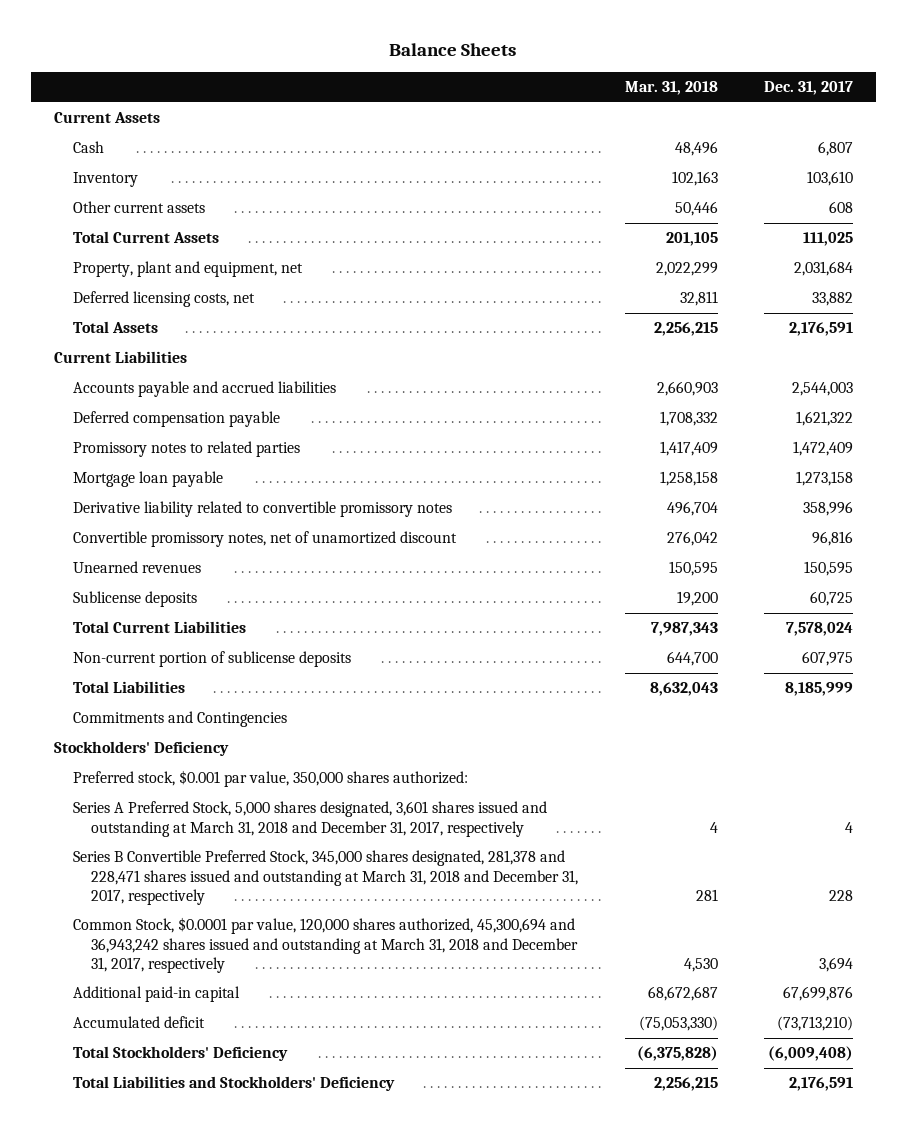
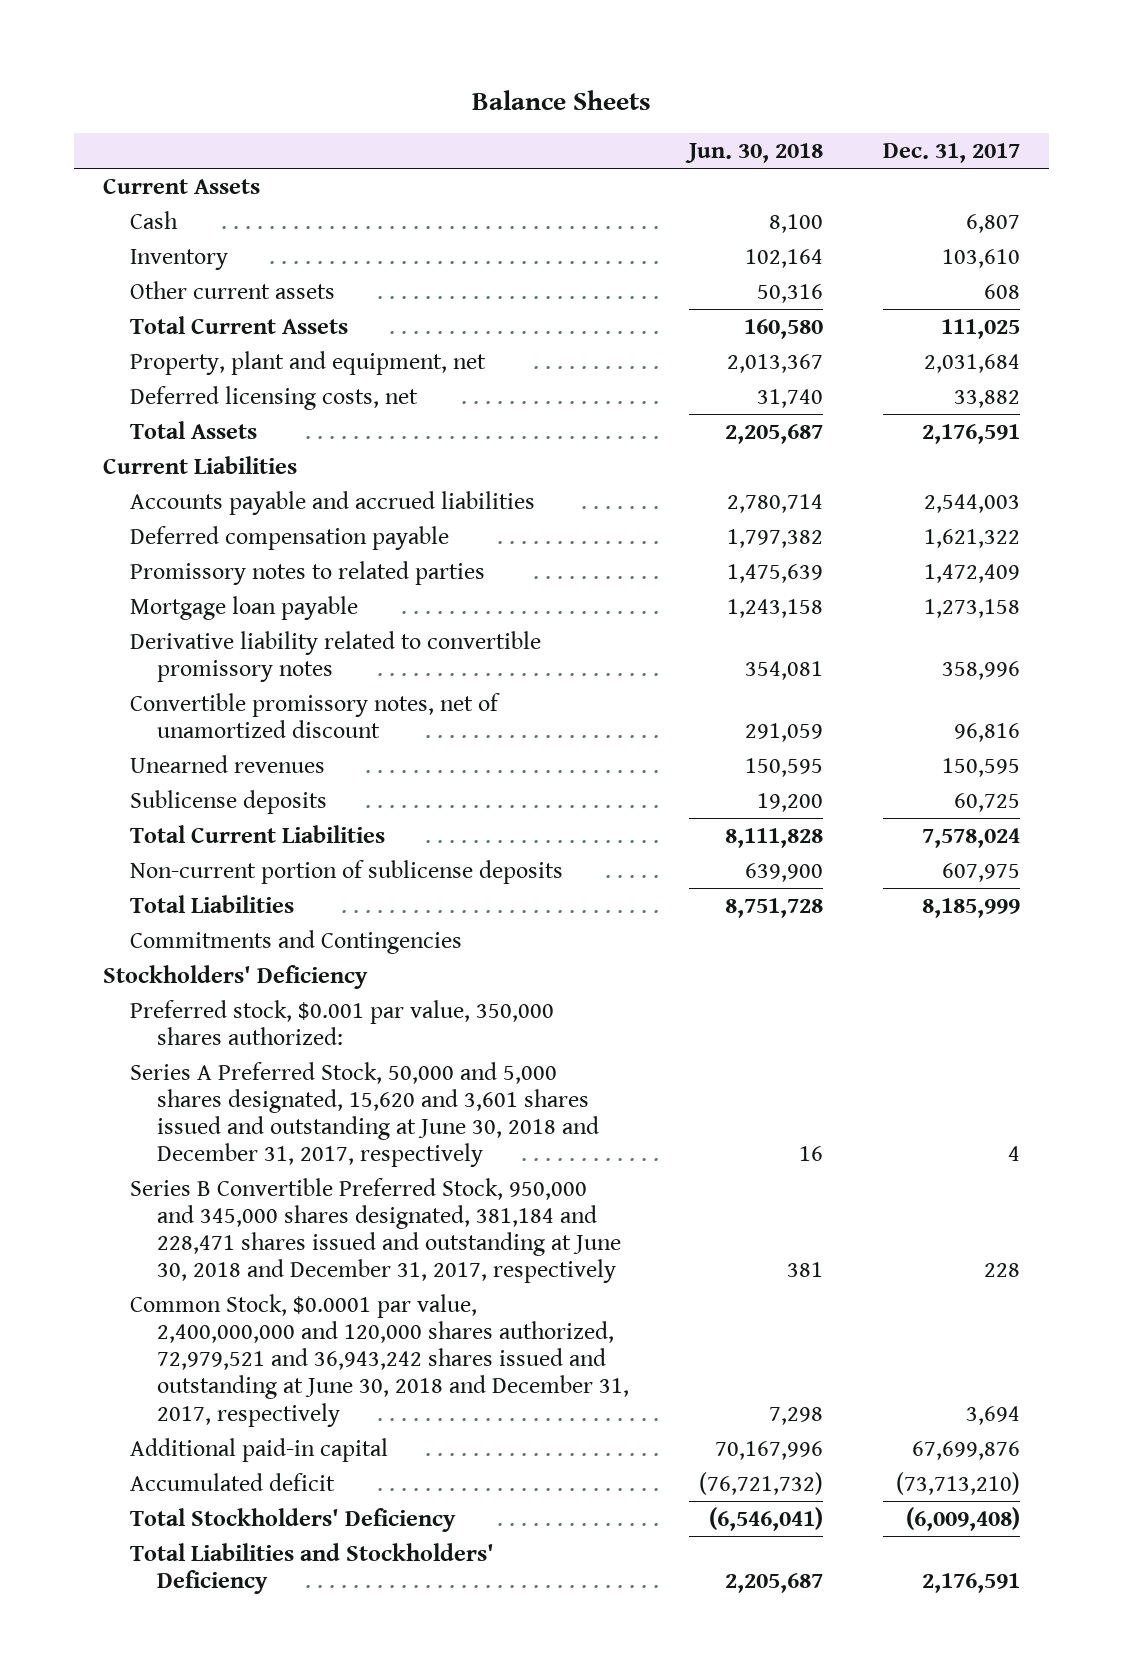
- | Mar. 31, 2018 | Dec. 31, 2017
+ | Jun. 30, 2018 | Dec. 31, 2017
- Series A Preferred Stock, 5,000 shares designated, 3,601 shares issued and outstanding at March 31, 2018 and December 31, 2017, respectively | 4 | 4
- Series B Convertible Preferred Stock, 345,000 shares designated, 281,378 and 228,471 shares issued and outstanding at March 31, 2018 and December 31, 2017, respectively | 281 | 228
- Common Stock, $0.0001 par value, 120,000 shares authorized, 45,300,694 and 36,943,242 shares issued and outstanding at March 31, 2018 and December 31, 2017, respectively | 4,530 | 3,694
+ Series A Preferred Stock, 50,000 and 5,000 shares designated, 15,620 and 3,601 shares issued and outstanding at June 30, 2018 and December 31, 2017, respectively | 16 | 4
+ Series B Convertible Preferred Stock, 950,000 and 345,000 shares designated, 381,184 and 228,471 shares issued and outstanding at June 30, 2018 and December 31, 2017, respectively | 381 | 228
+ Common Stock, $0.0001 par value, 2,400,000,000 and 120,000 shares authorized, 72,979,521 and 36,943,242 shares issued and outstanding at June 30, 2018 and December 31, 2017, respectively | 7,298 | 3,694

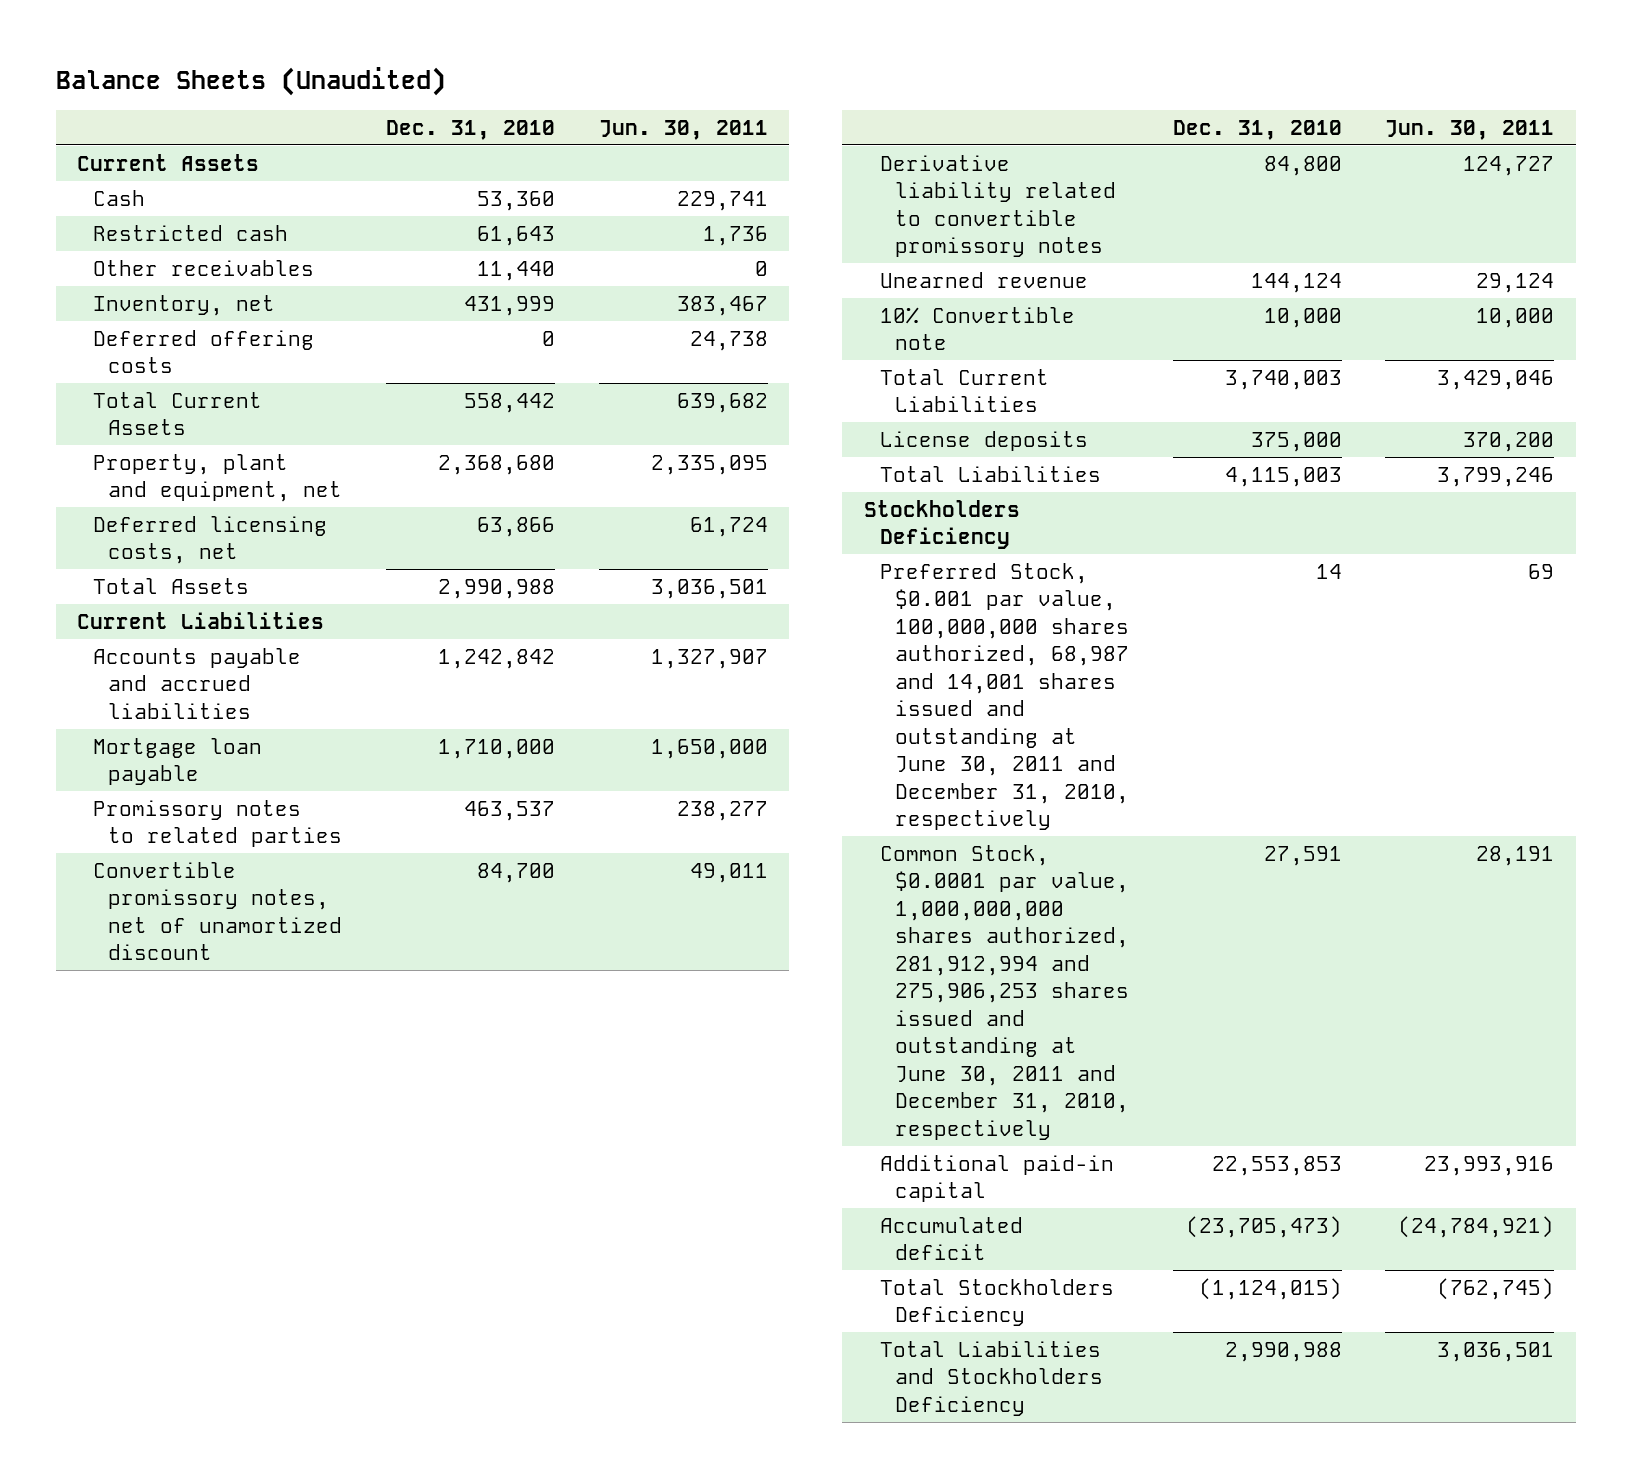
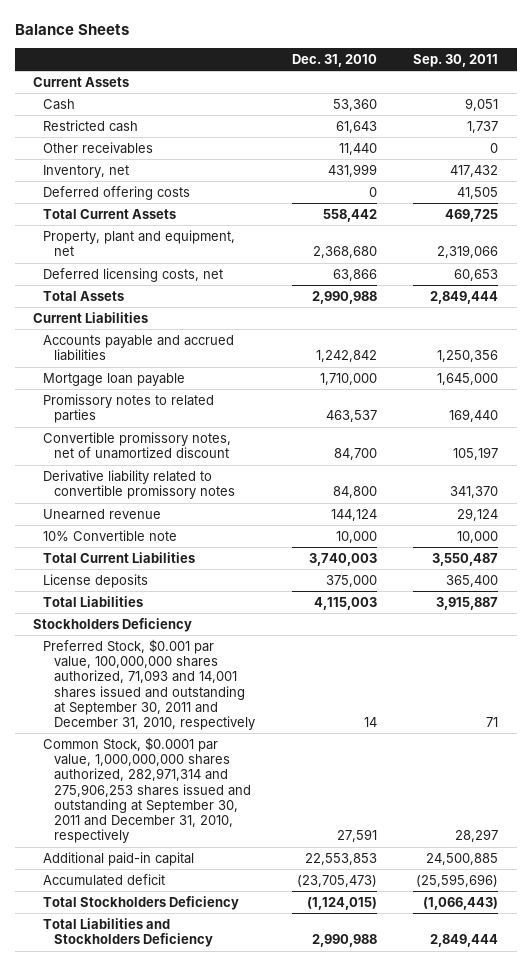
- Balance Sheets (Unaudited)
+ Balance Sheets
- | Dec. 31, 2010 | Jun. 30, 2011
+ | Dec. 31, 2010 | Sep. 30, 2011
- Preferred Stock, $0.001 par value, 100,000,000 shares authorized, 68,987 and 14,001 shares issued and outstanding at June 30, 2011 and December 31, 2010, respectively | 14 | 69
- Common Stock, $0.0001 par value, 1,000,000,000 shares authorized, 281,912,994 and 275,906,253 shares issued and outstanding at June 30, 2011 and December 31, 2010, respectively | 27,591 | 28,191
+ Preferred Stock, $0.001 par value, 100,000,000 shares authorized, 71,093 and 14,001 shares issued and outstanding at September 30, 2011 and December 31, 2010, respectively | 14 | 71
+ Common Stock, $0.0001 par value, 1,000,000,000 shares authorized, 282,971,314 and 275,906,253 shares issued and outstanding at September 30, 2011 and December 31, 2010, respectively | 27,591 | 28,297

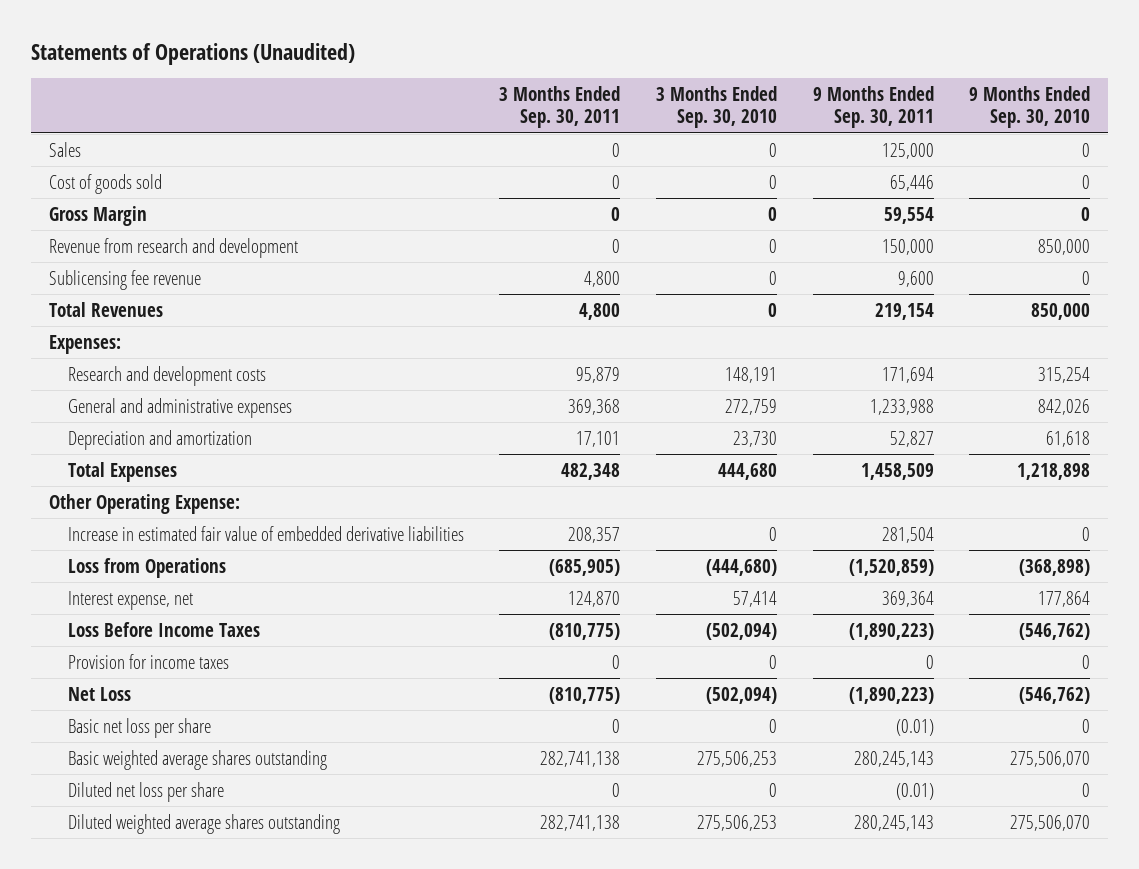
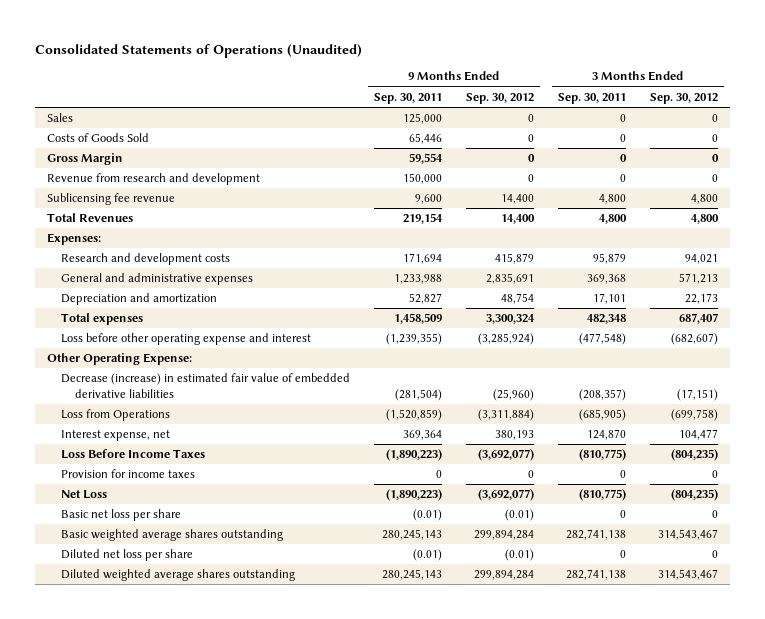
- Statements of Operations (Unaudited)
+ Consolidated Statements of Operations (Unaudited)
- | 3 Months Ended Sep. 30, 2011 | 3 Months Ended Sep. 30, 2010 | 9 Months Ended Sep. 30, 2011 | 9 Months Ended Sep. 30, 2010
+ | 9 Months Ended Sep. 30, 2011 | 9 Months Ended Sep. 30, 2012 | 3 Months Ended Sep. 30, 2011 | 3 Months Ended Sep. 30, 2012
- Cost of goods sold | 0 | 0 | 65,446 | 0
+ Costs of Goods Sold | 65,446 | 0 | 0 | 0
- Total Expenses | 482,348 | 444,680 | 1,458,509 | 1,218,898
+ Total expenses | 1,458,509 | 3,300,324 | 482,348 | 687,407
+ Loss before other operating expense and interest | (1,239,355) | (3,285,924) | (477,548) | (682,607)
- Increase in estimated fair value of embedded derivative liabilities | 208,357 | 0 | 281,504 | 0
+ Decrease (increase) in estimated fair value of embedded derivative liabilities | (281,504) | (25,960) | (208,357) | (17,151)

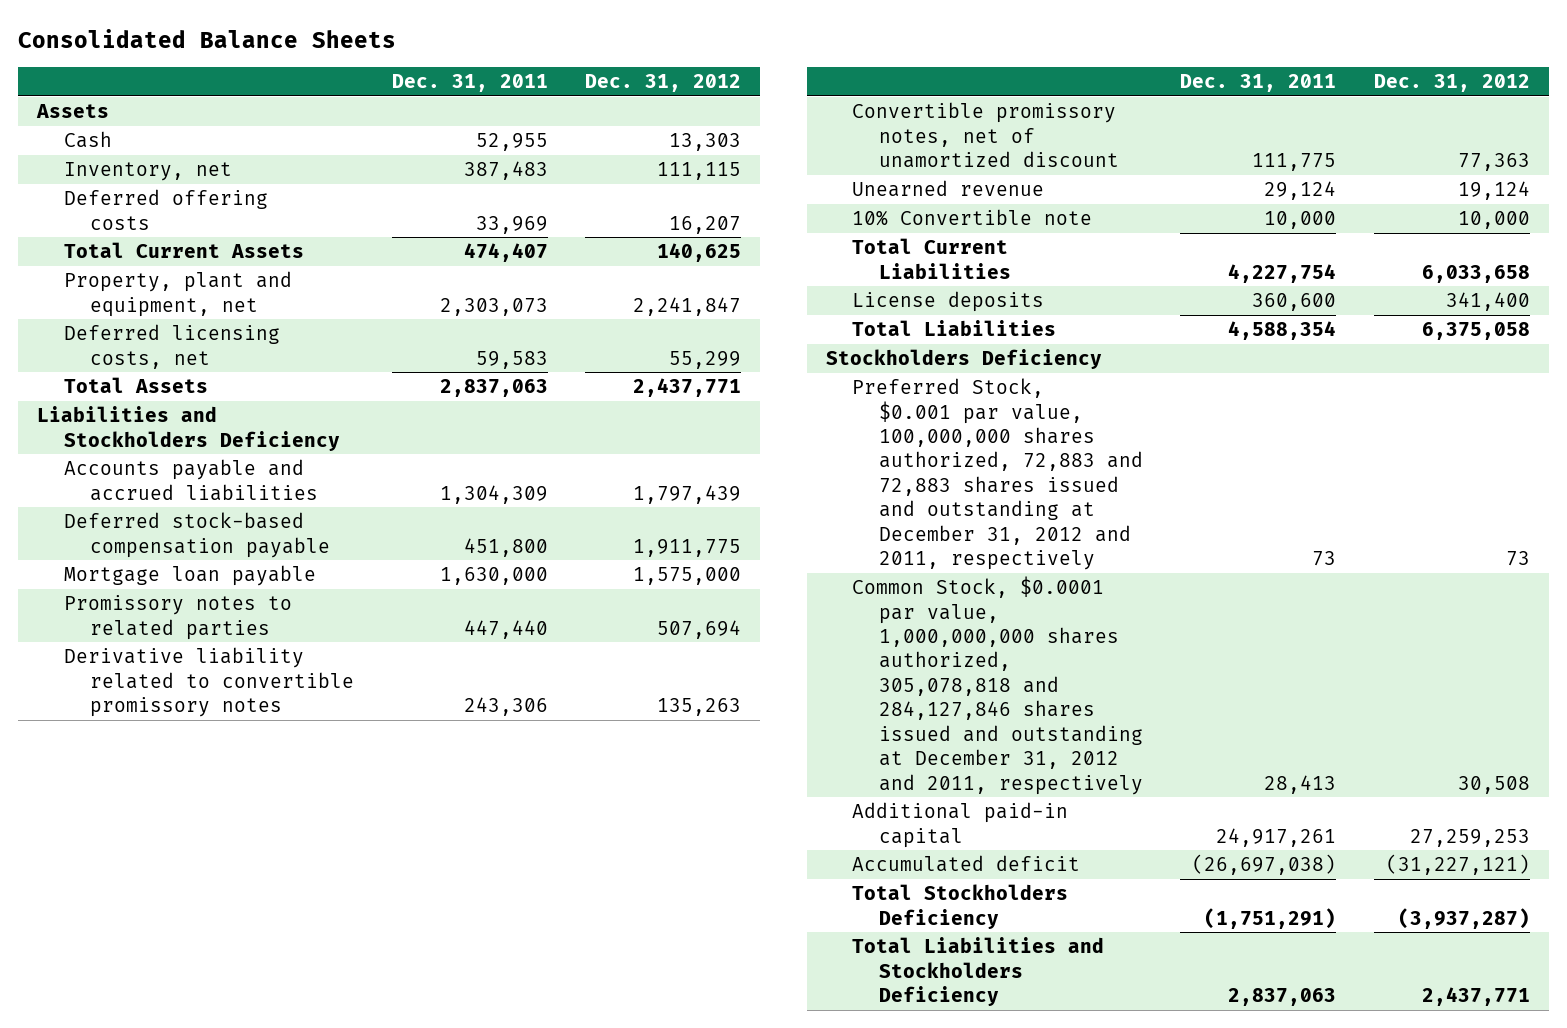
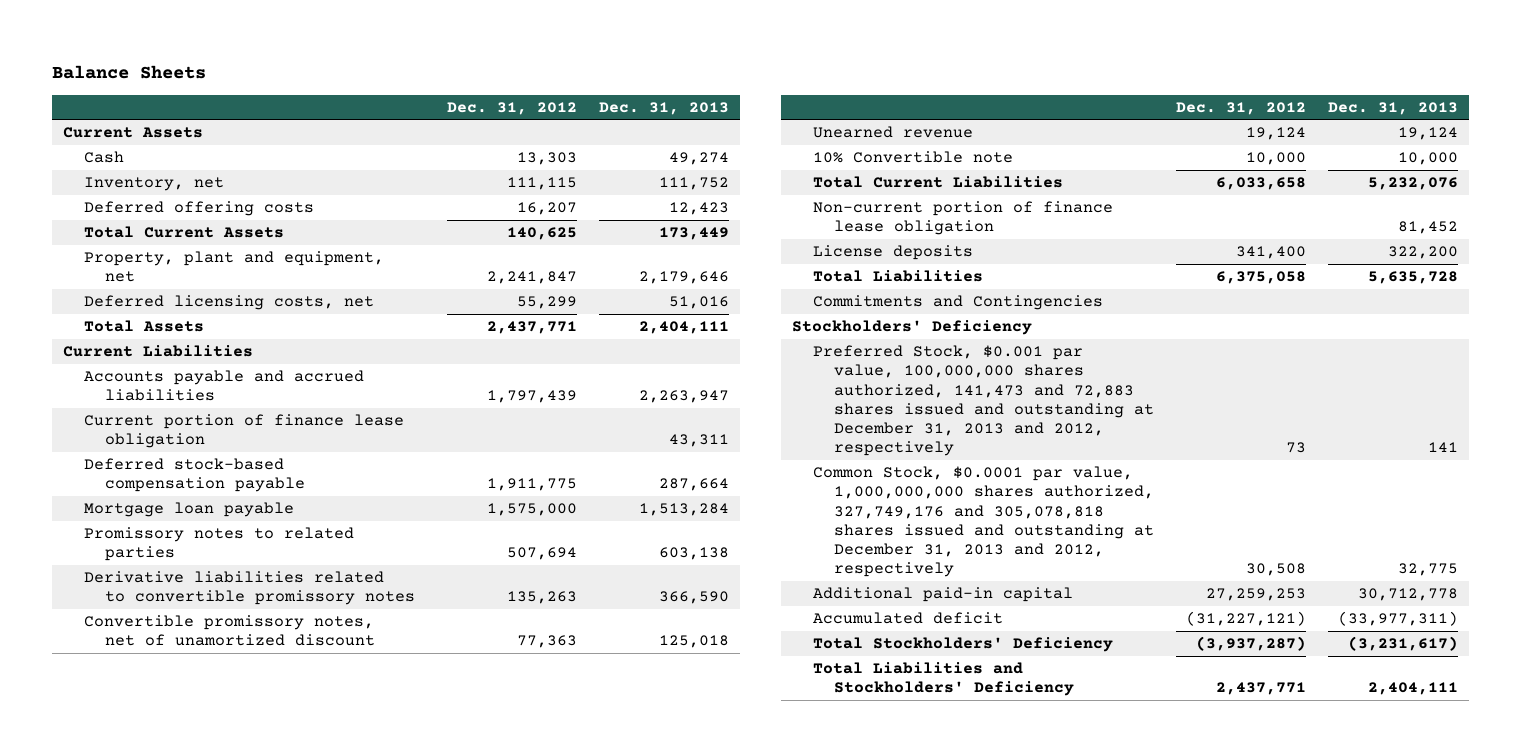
- Consolidated Balance Sheets
+ Balance Sheets
- | Dec. 31, 2011 | Dec. 31, 2012
+ | Dec. 31, 2012 | Dec. 31, 2013
- Assets
+ Current Assets
- Liabilities and Stockholders Deficiency
+ Current Liabilities
+ Current portion of finance lease obligation | | 43,311
- Derivative liability related to convertible promissory notes | 243,306 | 135,263
+ Derivative liabilities related to convertible promissory notes | 135,263 | 366,590
+ Non-current portion of finance lease obligation | | 81,452
- Stockholders Deficiency
- Preferred Stock, $0.001 par value, 100,000,000 shares authorized, 72,883 and 72,883 shares issued and outstanding at December 31, 2012 and 2011, respectively | 73 | 73
- Common Stock, $0.0001 par value, 1,000,000,000 shares authorized, 305,078,818 and 284,127,846 shares issued and outstanding at December 31, 2012 and 2011, respectively | 28,413 | 30,508
+ Commitments and Contingencies
+ Stockholders' Deficiency
+ Preferred Stock, $0.001 par value, 100,000,000 shares authorized, 141,473 and 72,883 shares issued and outstanding at December 31, 2013 and 2012, respectively | 73 | 141
+ Common Stock, $0.0001 par value, 1,000,000,000 shares authorized, 327,749,176 and 305,078,818 shares issued and outstanding at December 31, 2013 and 2012, respectively | 30,508 | 32,775
- Total Stockholders Deficiency | (1,751,291) | (3,937,287)
- Total Liabilities and Stockholders Deficiency | 2,837,063 | 2,437,771
+ Total Stockholders' Deficiency | (3,937,287) | (3,231,617)
+ Total Liabilities and Stockholders' Deficiency | 2,437,771 | 2,404,111

